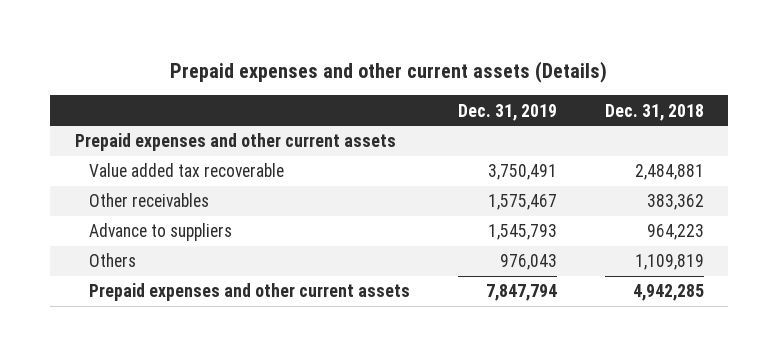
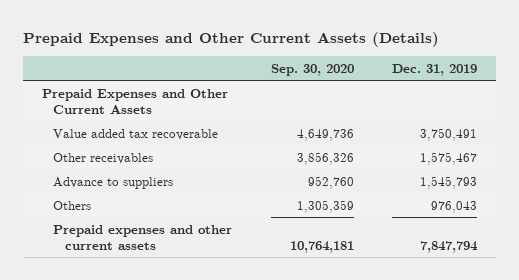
- Prepaid expenses and other current assets (Details)
+ Prepaid Expenses and Other Current Assets (Details)
- | Dec. 31, 2019 | Dec. 31, 2018
+ | Sep. 30, 2020 | Dec. 31, 2019
- Prepaid expenses and other current assets
+ Prepaid Expenses and Other Current Assets

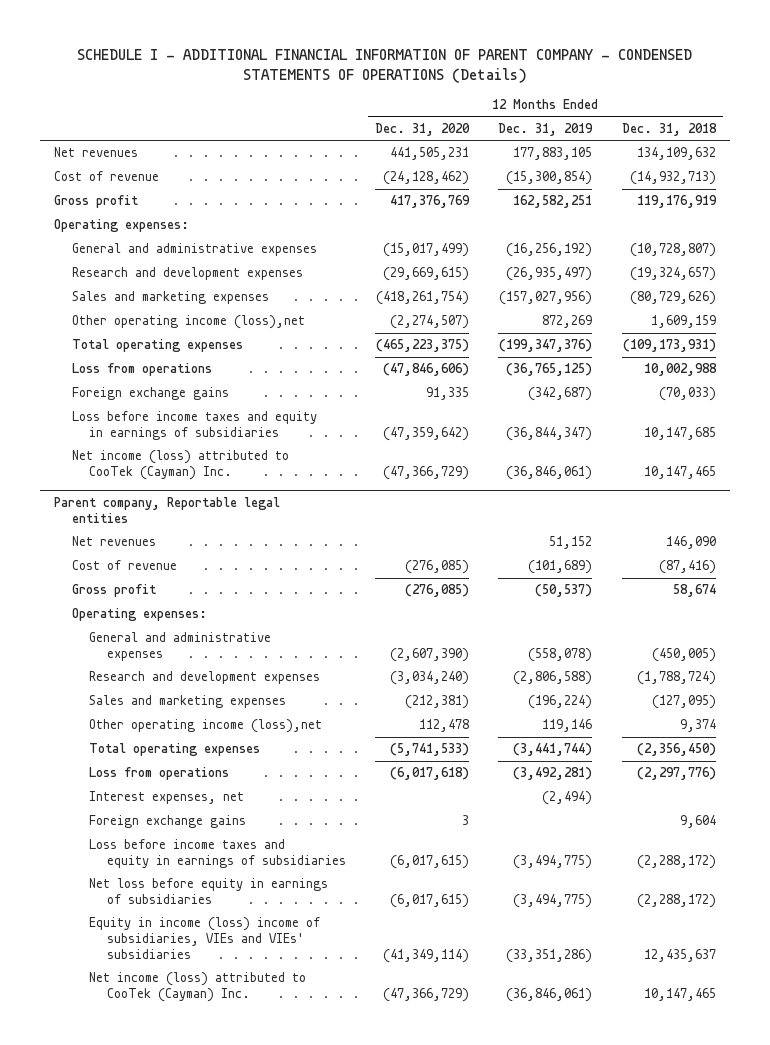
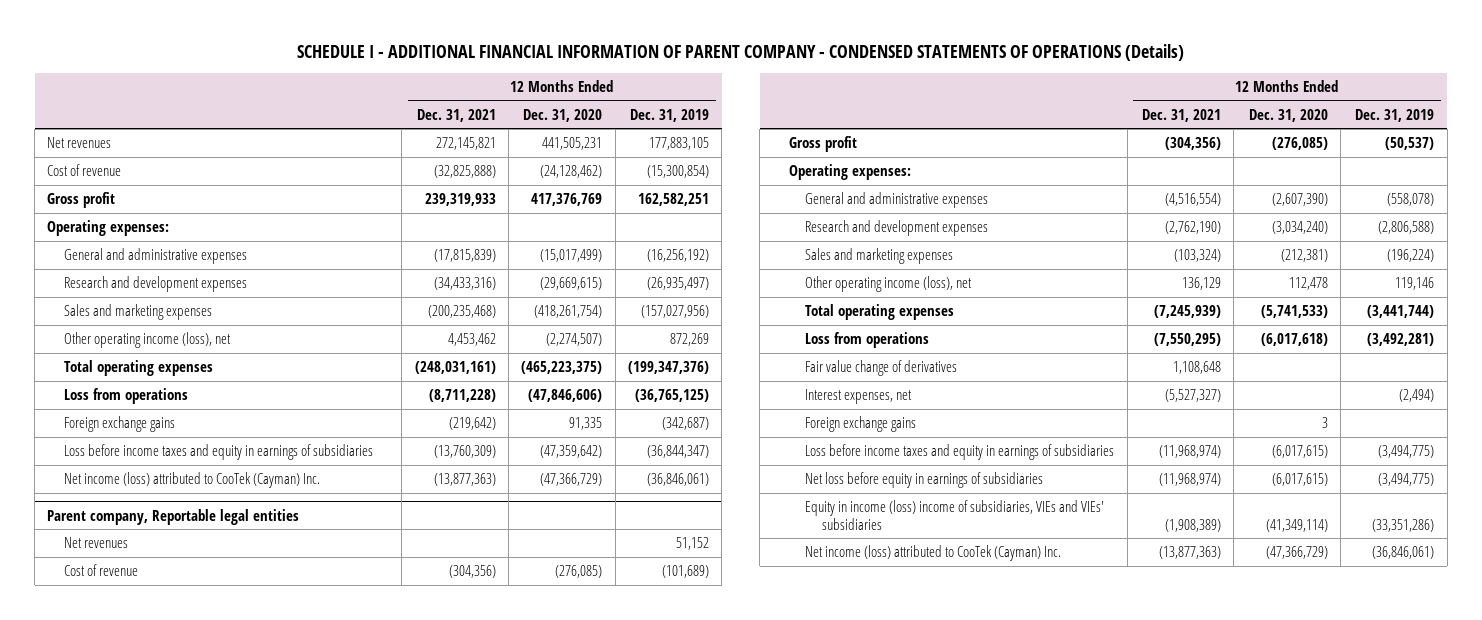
- | 12 Months Ended Dec. 31, 2020 | 12 Months Ended Dec. 31, 2019 | 12 Months Ended Dec. 31, 2018
+ | 12 Months Ended Dec. 31, 2021 | 12 Months Ended Dec. 31, 2020 | 12 Months Ended Dec. 31, 2019
- Other operating income (loss),net | (2,274,507) | 872,269 | 1,609,159
+ Other operating income (loss), net | 4,453,462 | (2,274,507) | 872,269
@ Parent company, Reportable legal entities
- Other operating income (loss),net | 112,478 | 119,146 | 9,374
+ Other operating income (loss), net | 136,129 | 112,478 | 119,146
+ Fair value change of derivatives | 1,108,648 | |

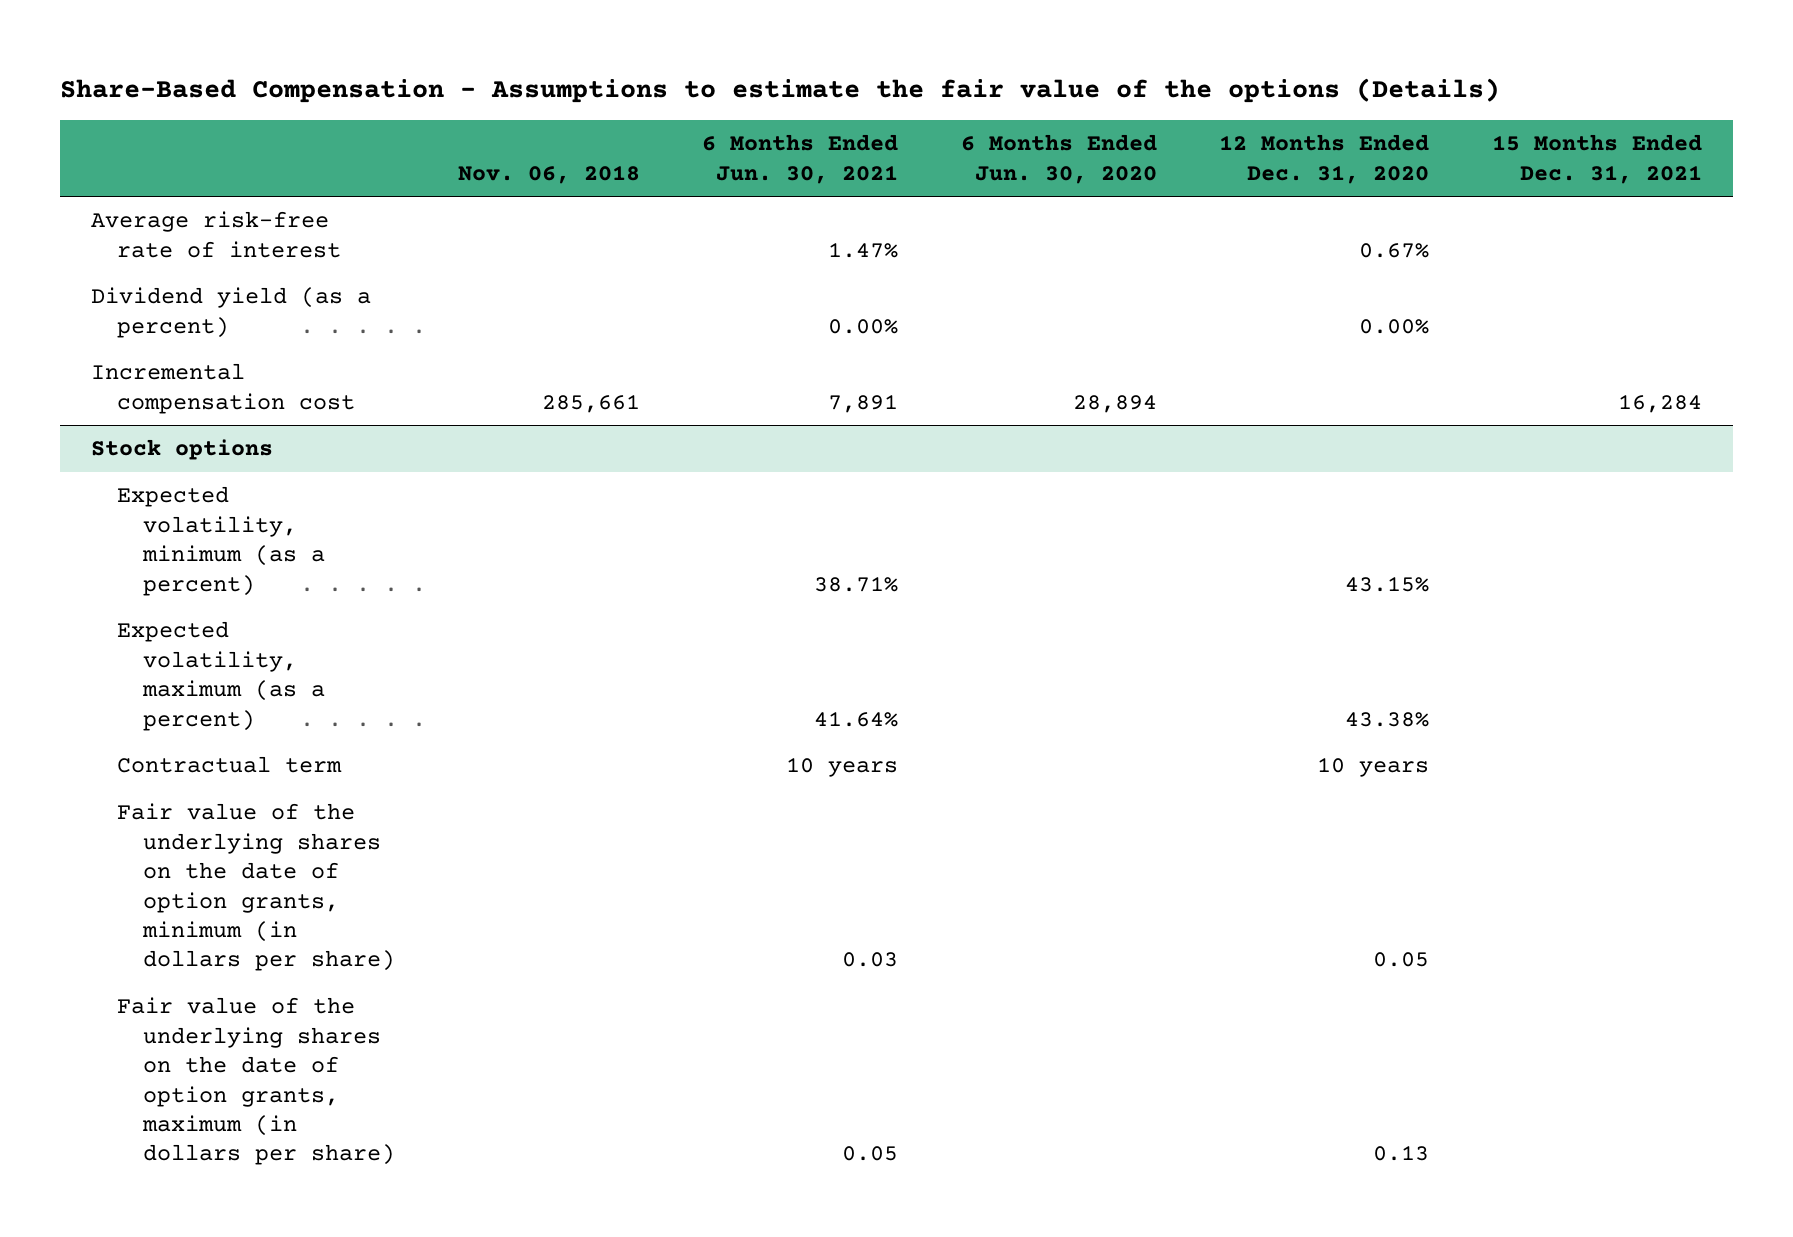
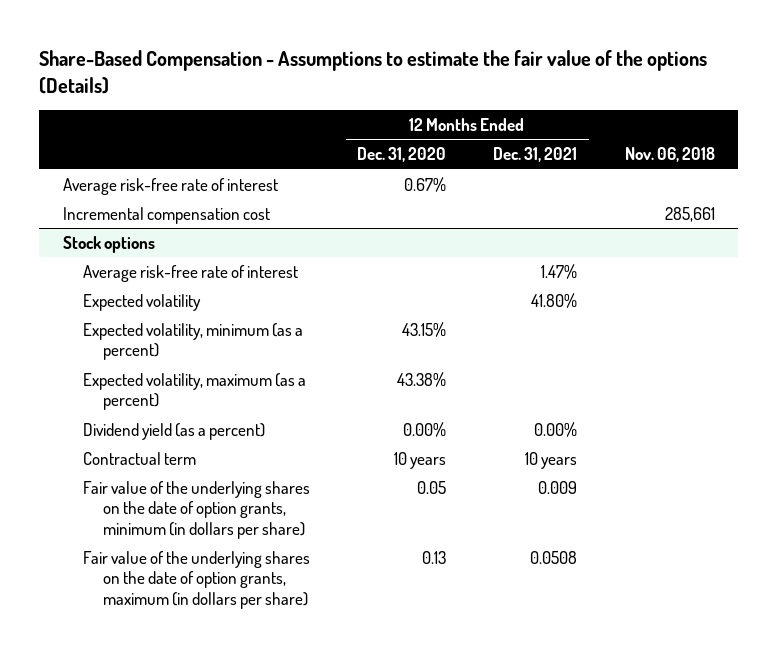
- | Nov. 06, 2018 | 6 Months Ended Jun. 30, 2021 | 6 Months Ended Jun. 30, 2020 | 12 Months Ended Dec. 31, 2020 | 15 Months Ended Dec. 31, 2021
+ | 12 Months Ended Dec. 31, 2020 | 12 Months Ended Dec. 31, 2021 | Nov. 06, 2018
- Dividend yield (as a percent) | | 0.00% | | 0.00% |
@ Stock options
+ Average risk-free rate of interest | | 1.47% |
+ Expected volatility | | 41.80% |
+ Dividend yield (as a percent) | 0.00% | 0.00% |

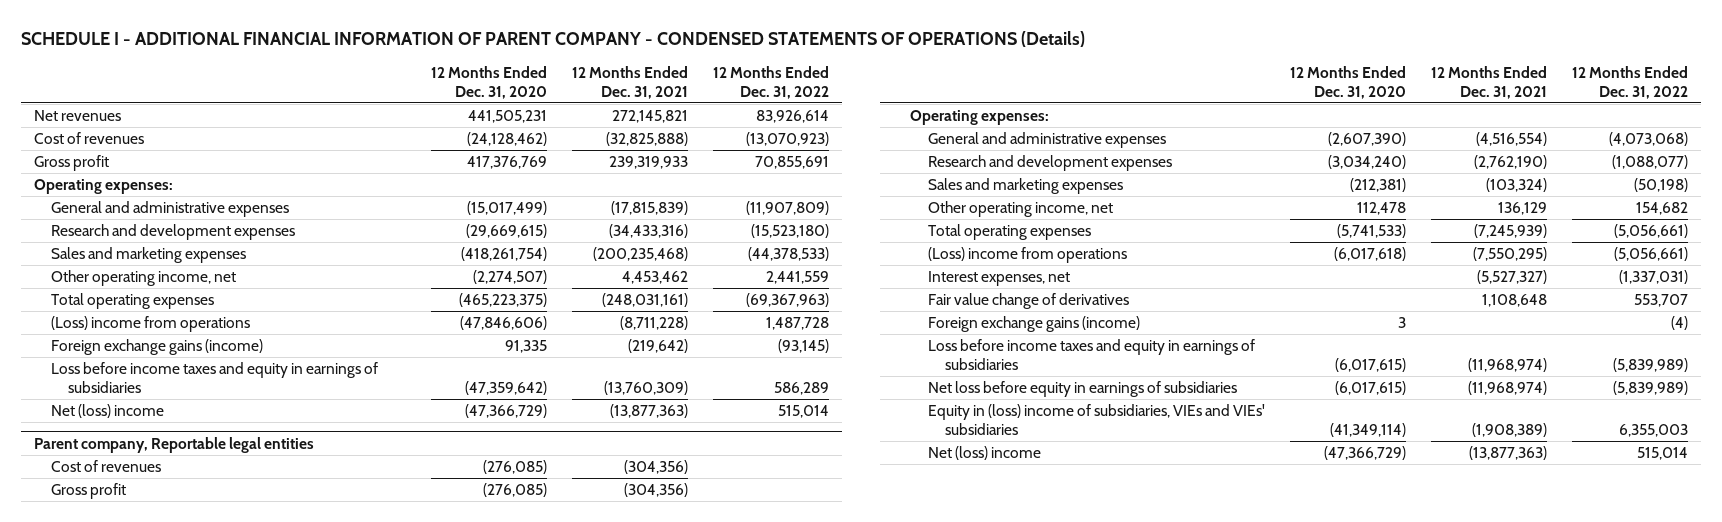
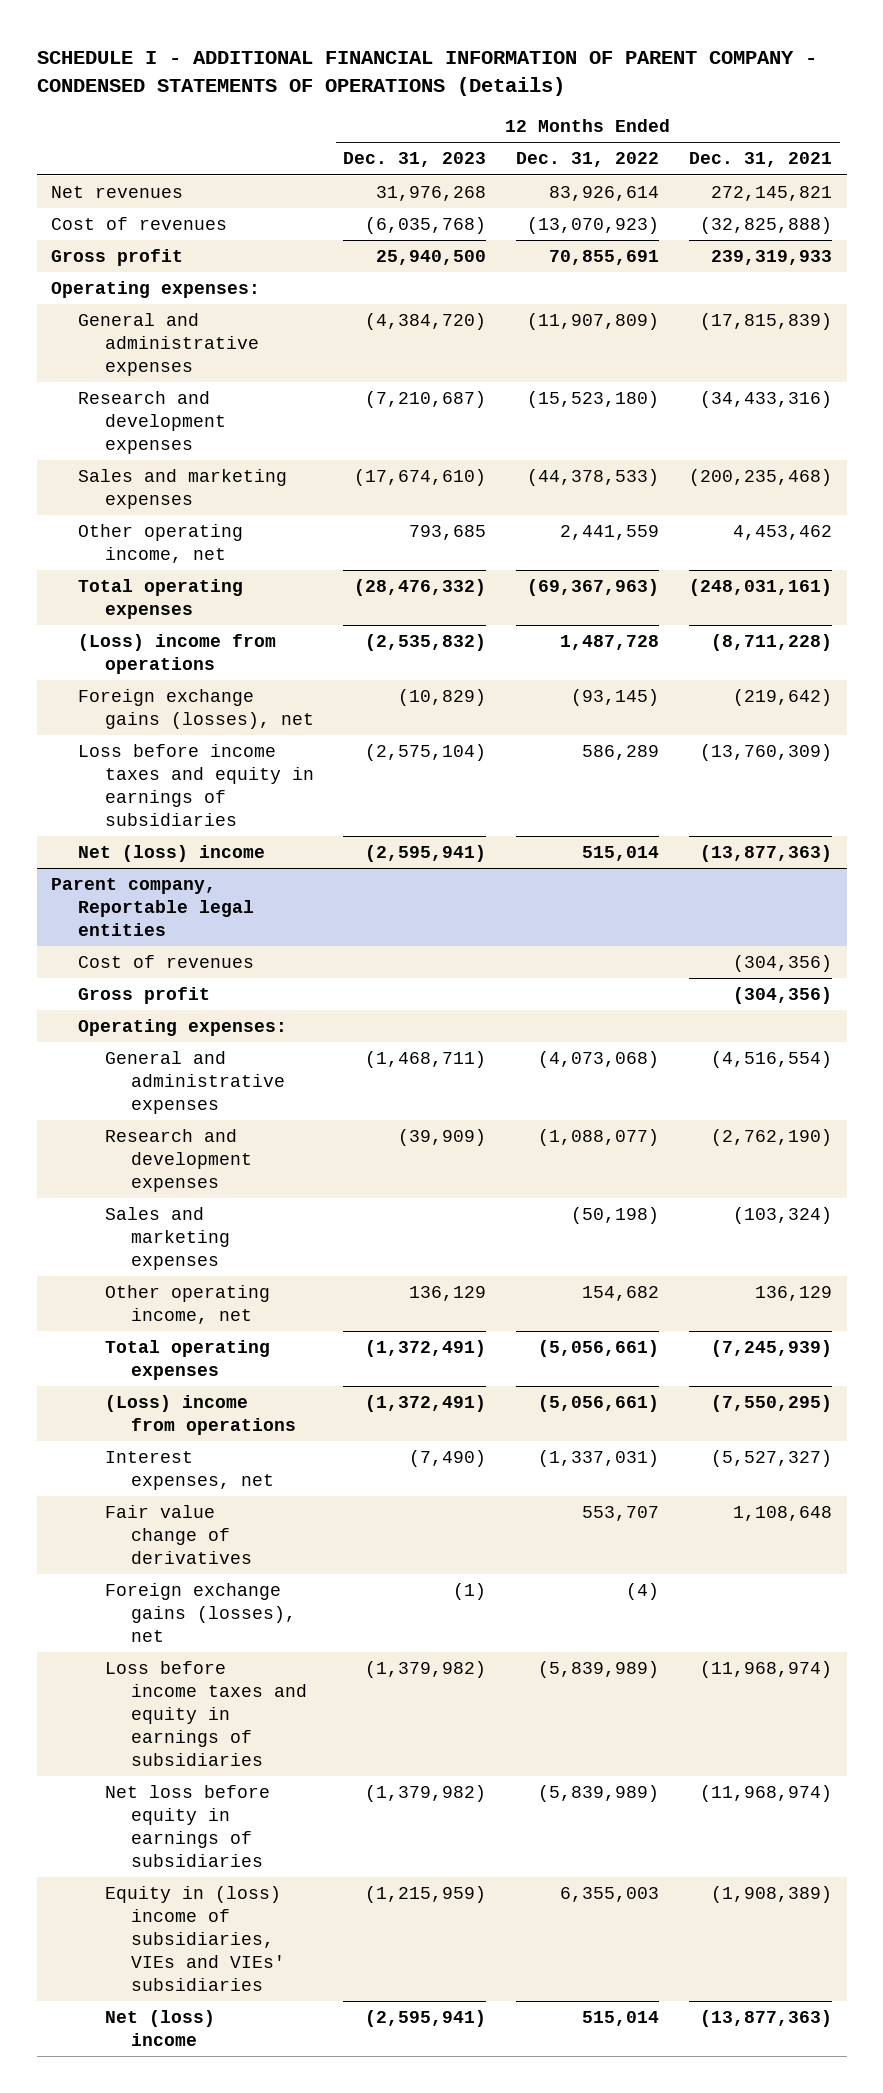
- | 12 Months Ended Dec. 31, 2020 | 12 Months Ended Dec. 31, 2021 | 12 Months Ended Dec. 31, 2022
+ | 12 Months Ended Dec. 31, 2023 | 12 Months Ended Dec. 31, 2022 | 12 Months Ended Dec. 31, 2021
- Foreign exchange gains (income) | 91,335 | (219,642) | (93,145)
+ Foreign exchange gains (losses), net | (10,829) | (93,145) | (219,642)
@ Parent company, Reportable legal entities
- Foreign exchange gains (income) | 3 | | (4)
+ Foreign exchange gains (losses), net | (1) | (4) |

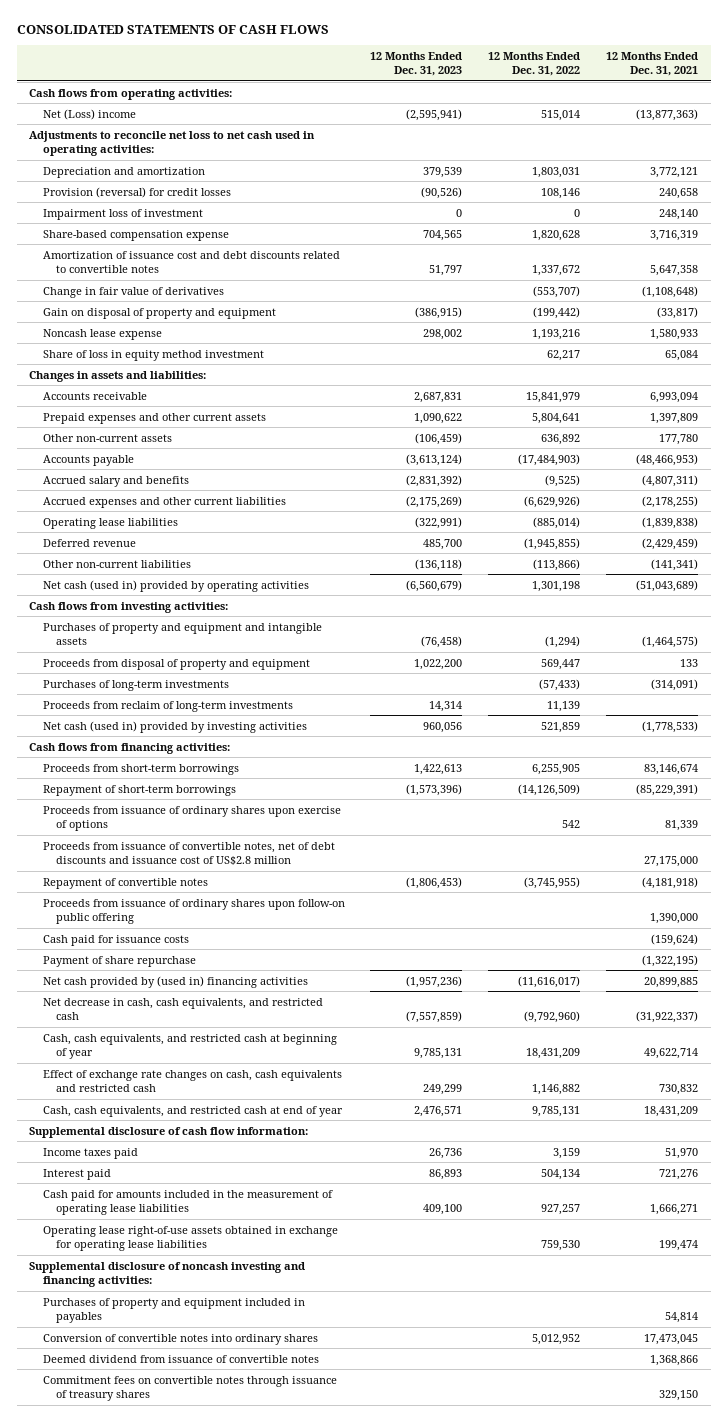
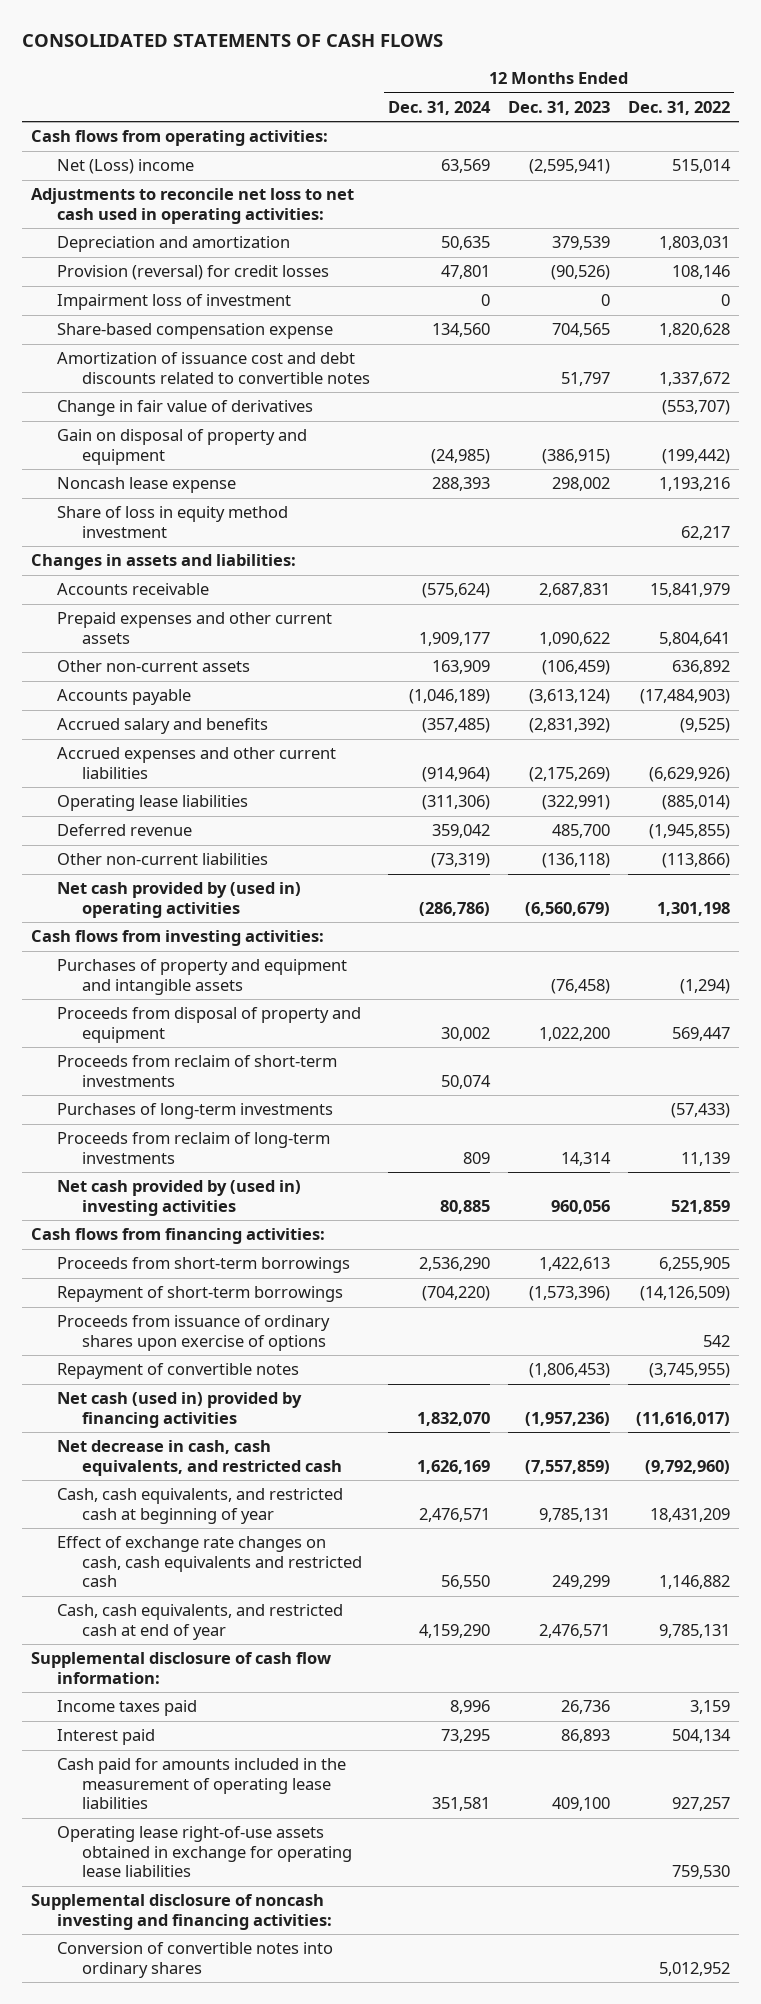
- | 12 Months Ended Dec. 31, 2023 | 12 Months Ended Dec. 31, 2022 | 12 Months Ended Dec. 31, 2021
+ | 12 Months Ended Dec. 31, 2024 | 12 Months Ended Dec. 31, 2023 | 12 Months Ended Dec. 31, 2022
- Net cash (used in) provided by operating activities | (6,560,679) | 1,301,198 | (51,043,689)
+ Net cash provided by (used in) operating activities | (286,786) | (6,560,679) | 1,301,198
+ Proceeds from reclaim of short-term investments | 50,074 | |
- Net cash (used in) provided by investing activities | 960,056 | 521,859 | (1,778,533)
+ Net cash provided by (used in) investing activities | 80,885 | 960,056 | 521,859
- Proceeds from issuance of convertible notes, net of debt discounts and issuance cost of US$2.8 million | | | 27,175,000
- Proceeds from issuance of ordinary shares upon follow-on public offering | | | 1,390,000
- Cash paid for issuance costs | | | (159,624)
- Payment of share repurchase | | | (1,322,195)
- Net cash provided by (used in) financing activities | (1,957,236) | (11,616,017) | 20,899,885
+ Net cash (used in) provided by financing activities | 1,832,070 | (1,957,236) | (11,616,017)
- Purchases of property and equipment included in payables | | | 54,814
- Deemed dividend from issuance of convertible notes | | | 1,368,866
- Commitment fees on convertible notes through issuance of treasury shares | | | 329,150

